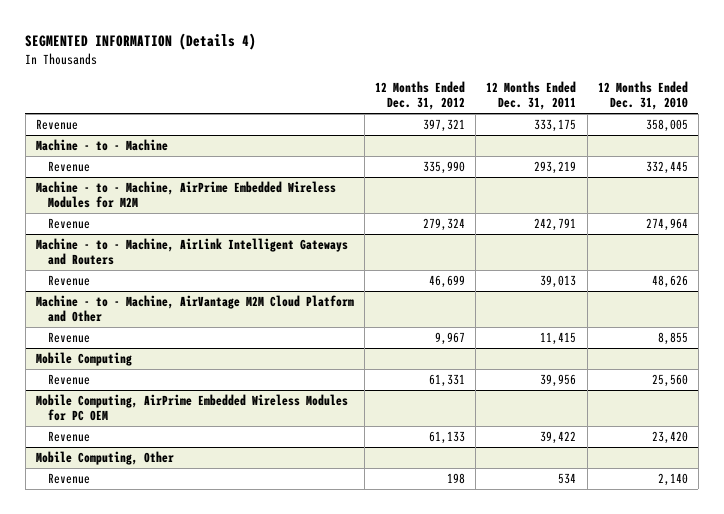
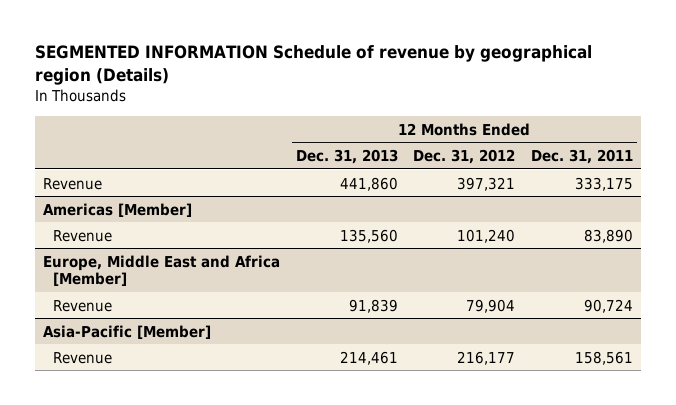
- SEGMENTED INFORMATION (Details 4)
+ SEGMENTED INFORMATION Schedule of revenue by geographical region (Details)
- | 12 Months Ended Dec. 31, 2012 | 12 Months Ended Dec. 31, 2011 | 12 Months Ended Dec. 31, 2010
+ | 12 Months Ended Dec. 31, 2013 | 12 Months Ended Dec. 31, 2012 | 12 Months Ended Dec. 31, 2011
- Machine - to - Machine
- Revenue | 335,990 | 293,219 | 332,445
- Machine - to - Machine, AirPrime Embedded Wireless Modules for M2M
- Revenue | 279,324 | 242,791 | 274,964
- Machine - to - Machine, AirLink Intelligent Gateways and Routers
- Revenue | 46,699 | 39,013 | 48,626
- Machine - to - Machine, AirVantage M2M Cloud Platform and Other
- Revenue | 9,967 | 11,415 | 8,855
- Mobile Computing
- Revenue | 61,331 | 39,956 | 25,560
- Mobile Computing, AirPrime Embedded Wireless Modules for PC OEM
- Revenue | 61,133 | 39,422 | 23,420
- Mobile Computing, Other
- Revenue | 198 | 534 | 2,140
+ Americas [Member]
+ Revenue | 135,560 | 101,240 | 83,890
+ Europe, Middle East and Africa [Member]
+ Revenue | 91,839 | 79,904 | 90,724
+ Asia-Pacific [Member]
+ Revenue | 214,461 | 216,177 | 158,561

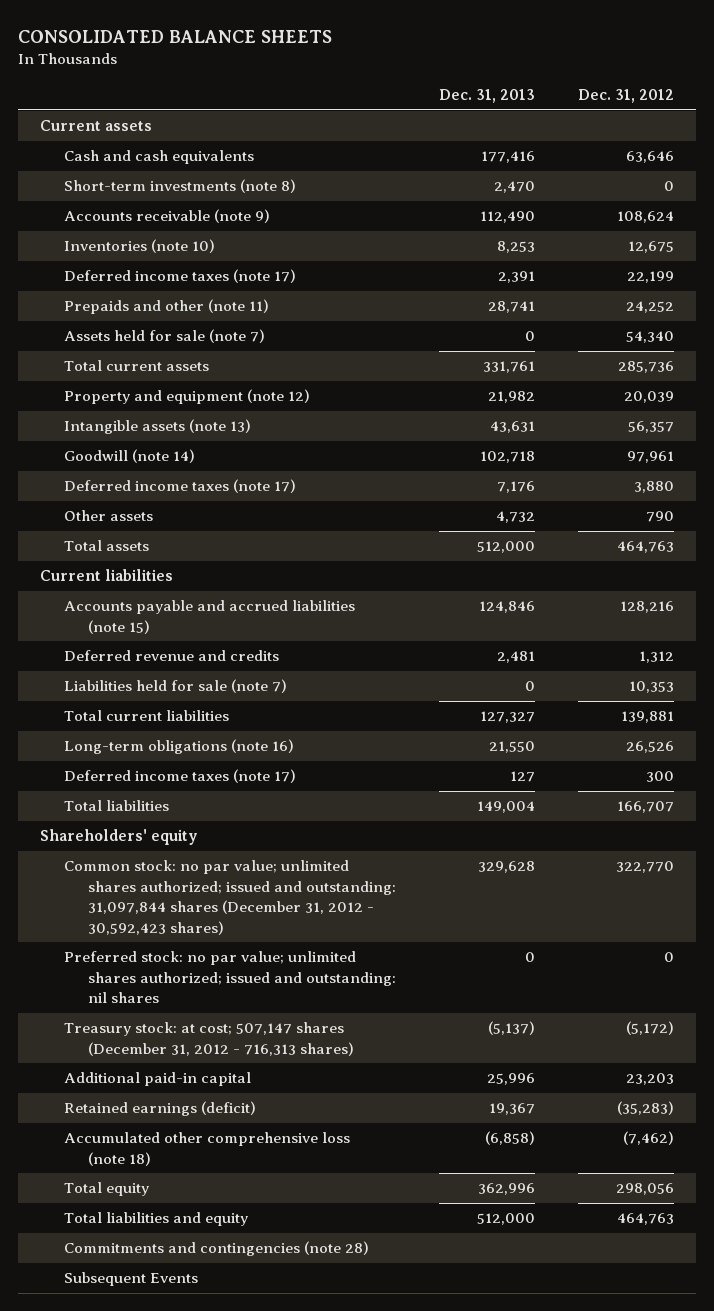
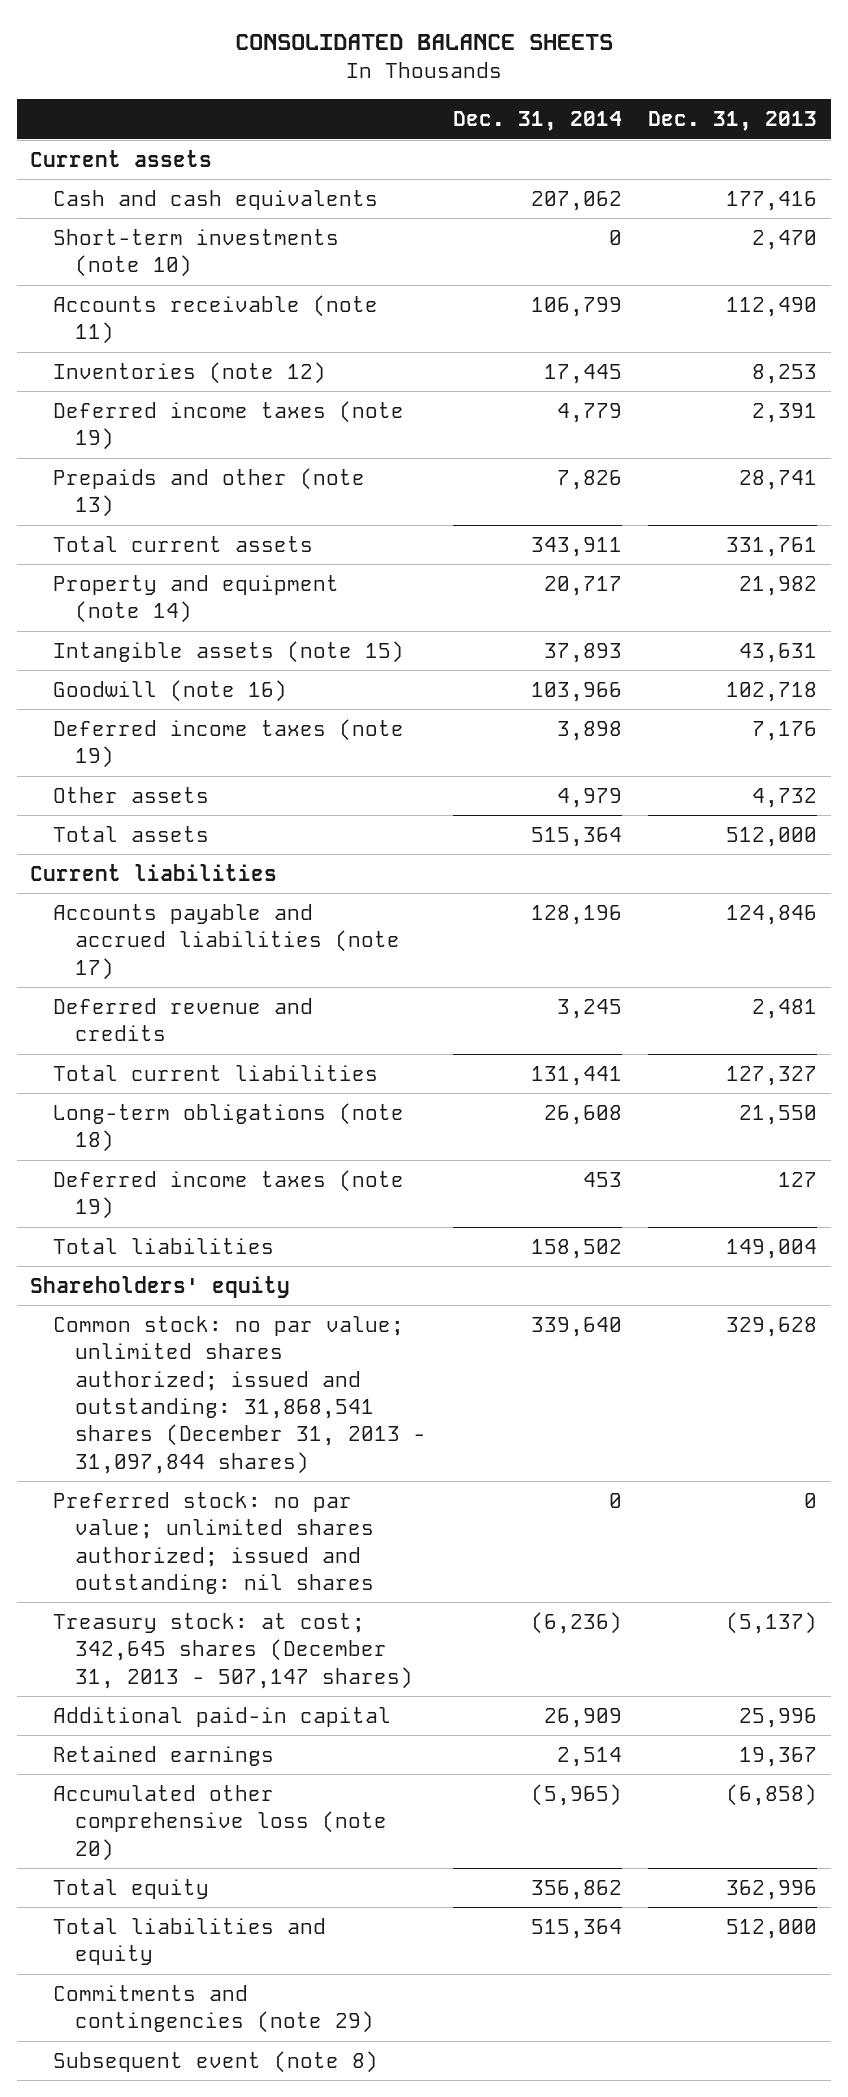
- | Dec. 31, 2013 | Dec. 31, 2012
+ | Dec. 31, 2014 | Dec. 31, 2013
- Short-term investments (note 8) | 2,470 | 0
- Accounts receivable (note 9) | 112,490 | 108,624
- Inventories (note 10) | 8,253 | 12,675
- Deferred income taxes (note 17) | 2,391 | 22,199
- Prepaids and other (note 11) | 28,741 | 24,252
- Assets held for sale (note 7) | 0 | 54,340
+ Short-term investments (note 10) | 0 | 2,470
+ Accounts receivable (note 11) | 106,799 | 112,490
+ Inventories (note 12) | 17,445 | 8,253
+ Deferred income taxes (note 19) | 4,779 | 2,391
+ Prepaids and other (note 13) | 7,826 | 28,741
- Property and equipment (note 12) | 21,982 | 20,039
- Intangible assets (note 13) | 43,631 | 56,357
- Goodwill (note 14) | 102,718 | 97,961
- Deferred income taxes (note 17) | 7,176 | 3,880
+ Property and equipment (note 14) | 20,717 | 21,982
+ Intangible assets (note 15) | 37,893 | 43,631
+ Goodwill (note 16) | 103,966 | 102,718
+ Deferred income taxes (note 19) | 3,898 | 7,176
- Accounts payable and accrued liabilities (note 15) | 124,846 | 128,216
+ Accounts payable and accrued liabilities (note 17) | 128,196 | 124,846
- Liabilities held for sale (note 7) | 0 | 10,353
- Long-term obligations (note 16) | 21,550 | 26,526
- Deferred income taxes (note 17) | 127 | 300
+ Long-term obligations (note 18) | 26,608 | 21,550
+ Deferred income taxes (note 19) | 453 | 127
- Common stock: no par value; unlimited shares authorized; issued and outstanding: 31,097,844 shares (December 31, 2012 - 30,592,423 shares) | 329,628 | 322,770
+ Common stock: no par value; unlimited shares authorized; issued and outstanding: 31,868,541 shares (December 31, 2013 - 31,097,844 shares) | 339,640 | 329,628
- Treasury stock: at cost; 507,147 shares (December 31, 2012 - 716,313 shares) | (5,137) | (5,172)
+ Treasury stock: at cost; 342,645 shares (December 31, 2013 - 507,147 shares) | (6,236) | (5,137)
- Retained earnings (deficit) | 19,367 | (35,283)
- Accumulated other comprehensive loss (note 18) | (6,858) | (7,462)
+ Retained earnings | 2,514 | 19,367
+ Accumulated other comprehensive loss (note 20) | (5,965) | (6,858)
- Commitments and contingencies (note 28)
- Subsequent Events
+ Commitments and contingencies (note 29)
+ Subsequent event (note 8)

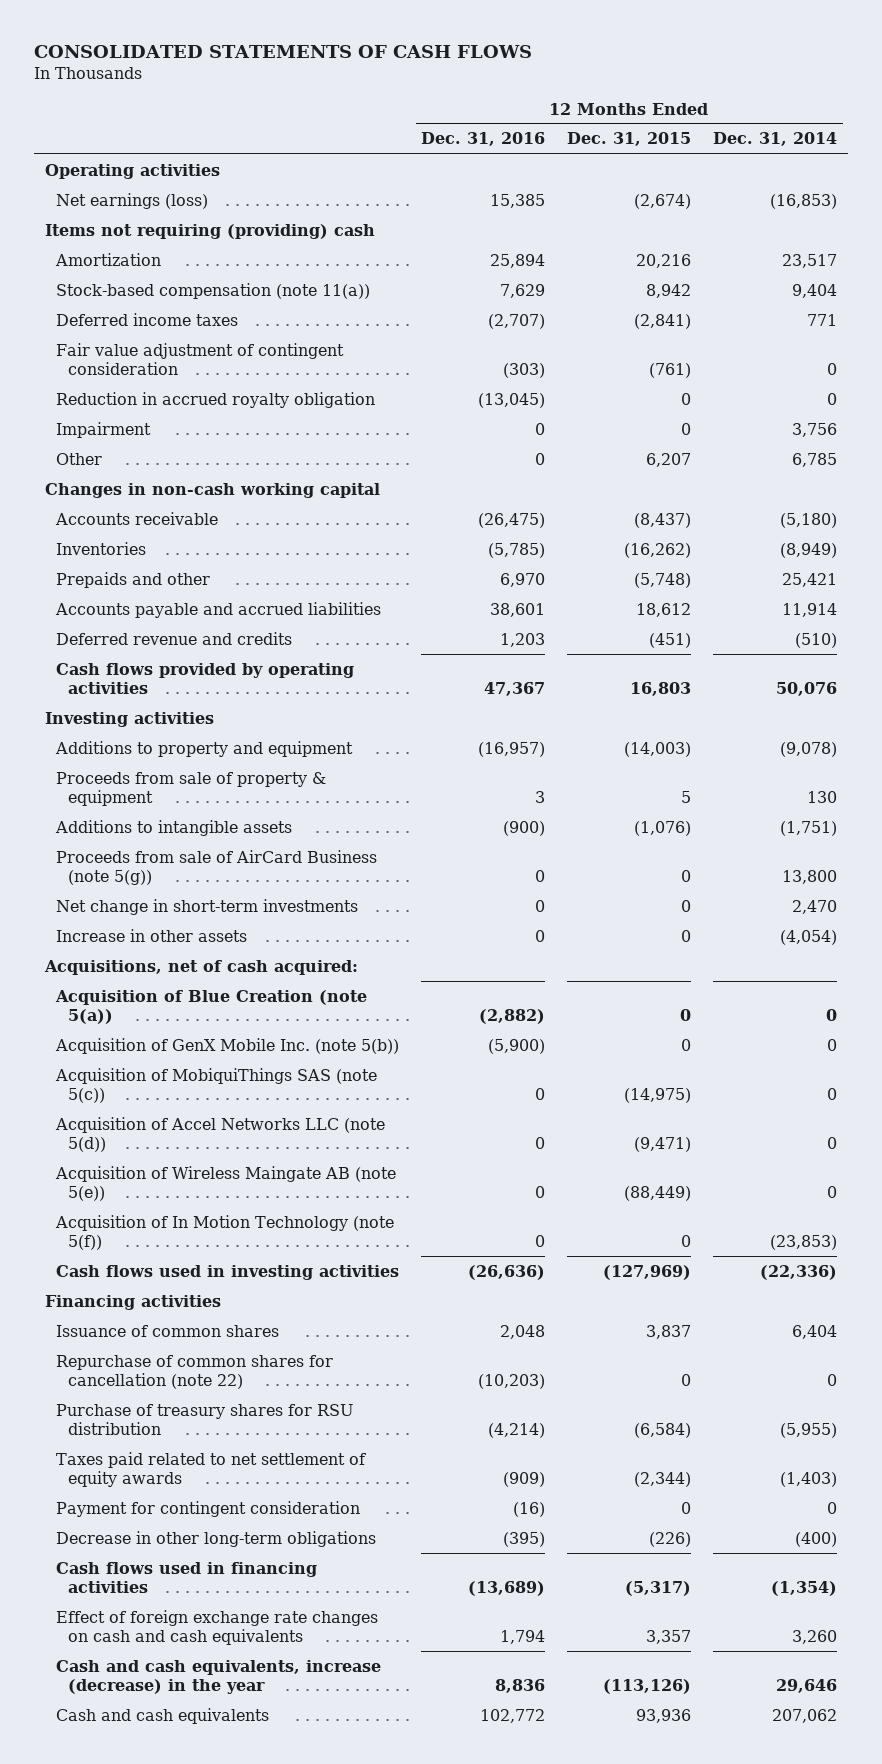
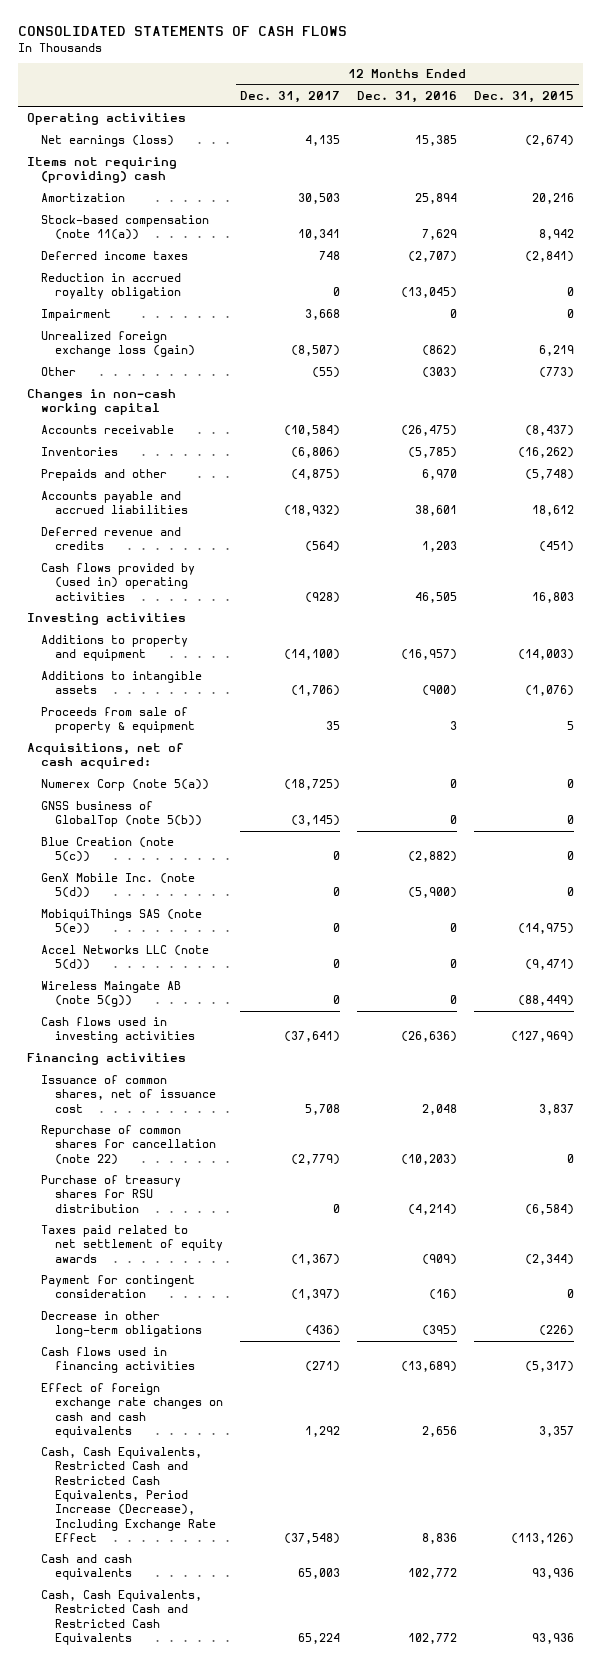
- | 12 Months Ended Dec. 31, 2016 | 12 Months Ended Dec. 31, 2015 | 12 Months Ended Dec. 31, 2014
+ | 12 Months Ended Dec. 31, 2017 | 12 Months Ended Dec. 31, 2016 | 12 Months Ended Dec. 31, 2015
- Fair value adjustment of contingent consideration | (303) | (761) | 0
- Other | 0 | 6,207 | 6,785
+ Unrealized foreign exchange loss (gain) | (8,507) | (862) | 6,219
+ Other | (55) | (303) | (773)
- Cash flows provided by operating activities | 47,367 | 16,803 | 50,076
+ Cash flows provided by (used in) operating activities | (928) | 46,505 | 16,803
- Proceeds from sale of AirCard Business (note 5(g)) | 0 | 0 | 13,800
- Net change in short-term investments | 0 | 0 | 2,470
- Increase in other assets | 0 | 0 | (4,054)
moved down: Proceeds from sale of property & equipment | 35 | 3 | 5
- Acquisition of Blue Creation (note 5(a)) | (2,882) | 0 | 0
- Acquisition of GenX Mobile Inc. (note 5(b)) | (5,900) | 0 | 0
- Acquisition of MobiquiThings SAS (note 5(c)) | 0 | (14,975) | 0
- Acquisition of Accel Networks LLC (note 5(d)) | 0 | (9,471) | 0
- Acquisition of Wireless Maingate AB (note 5(e)) | 0 | (88,449) | 0
- Acquisition of In Motion Technology (note 5(f)) | 0 | 0 | (23,853)
+ Numerex Corp (note 5(a)) | (18,725) | 0 | 0
+ GNSS business of GlobalTop (note 5(b)) | (3,145) | 0 | 0
+ Blue Creation (note 5(c)) | 0 | (2,882) | 0
+ GenX Mobile Inc. (note 5(d)) | 0 | (5,900) | 0
+ MobiquiThings SAS (note 5(e)) | 0 | 0 | (14,975)
+ Accel Networks LLC (note 5(d)) | 0 | 0 | (9,471)
+ Wireless Maingate AB (note 5(g)) | 0 | 0 | (88,449)
- Issuance of common shares | 2,048 | 3,837 | 6,404
+ Issuance of common shares, net of issuance cost | 5,708 | 2,048 | 3,837
- Effect of foreign exchange rate changes on cash and cash equivalents | 1,794 | 3,357 | 3,260
- Cash and cash equivalents, increase (decrease) in the year | 8,836 | (113,126) | 29,646
+ Effect of foreign exchange rate changes on cash and cash equivalents | 1,292 | 2,656 | 3,357
+ Cash, Cash Equivalents, Restricted Cash and Restricted Cash Equivalents, Period Increase (Decrease), Including Exchange Rate Effect | (37,548) | 8,836 | (113,126)
+ Cash, Cash Equivalents, Restricted Cash and Restricted Cash Equivalents | 65,224 | 102,772 | 93,936

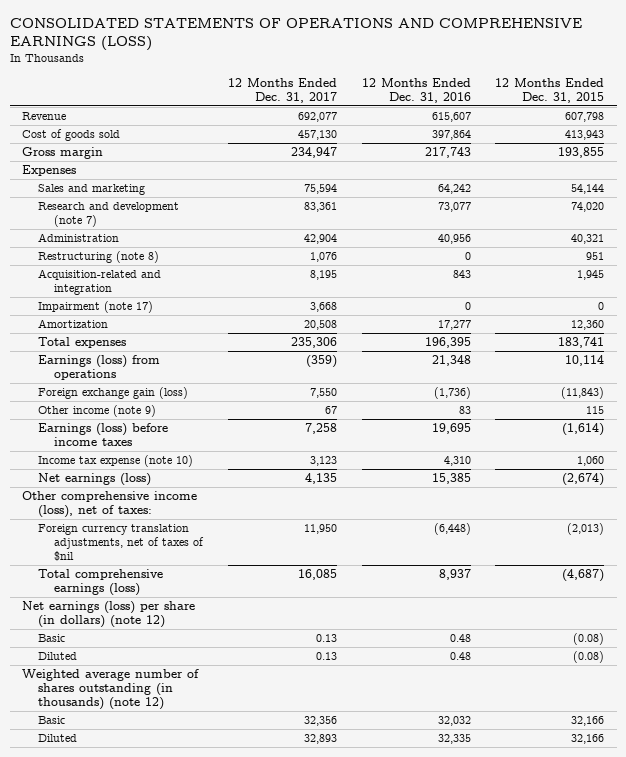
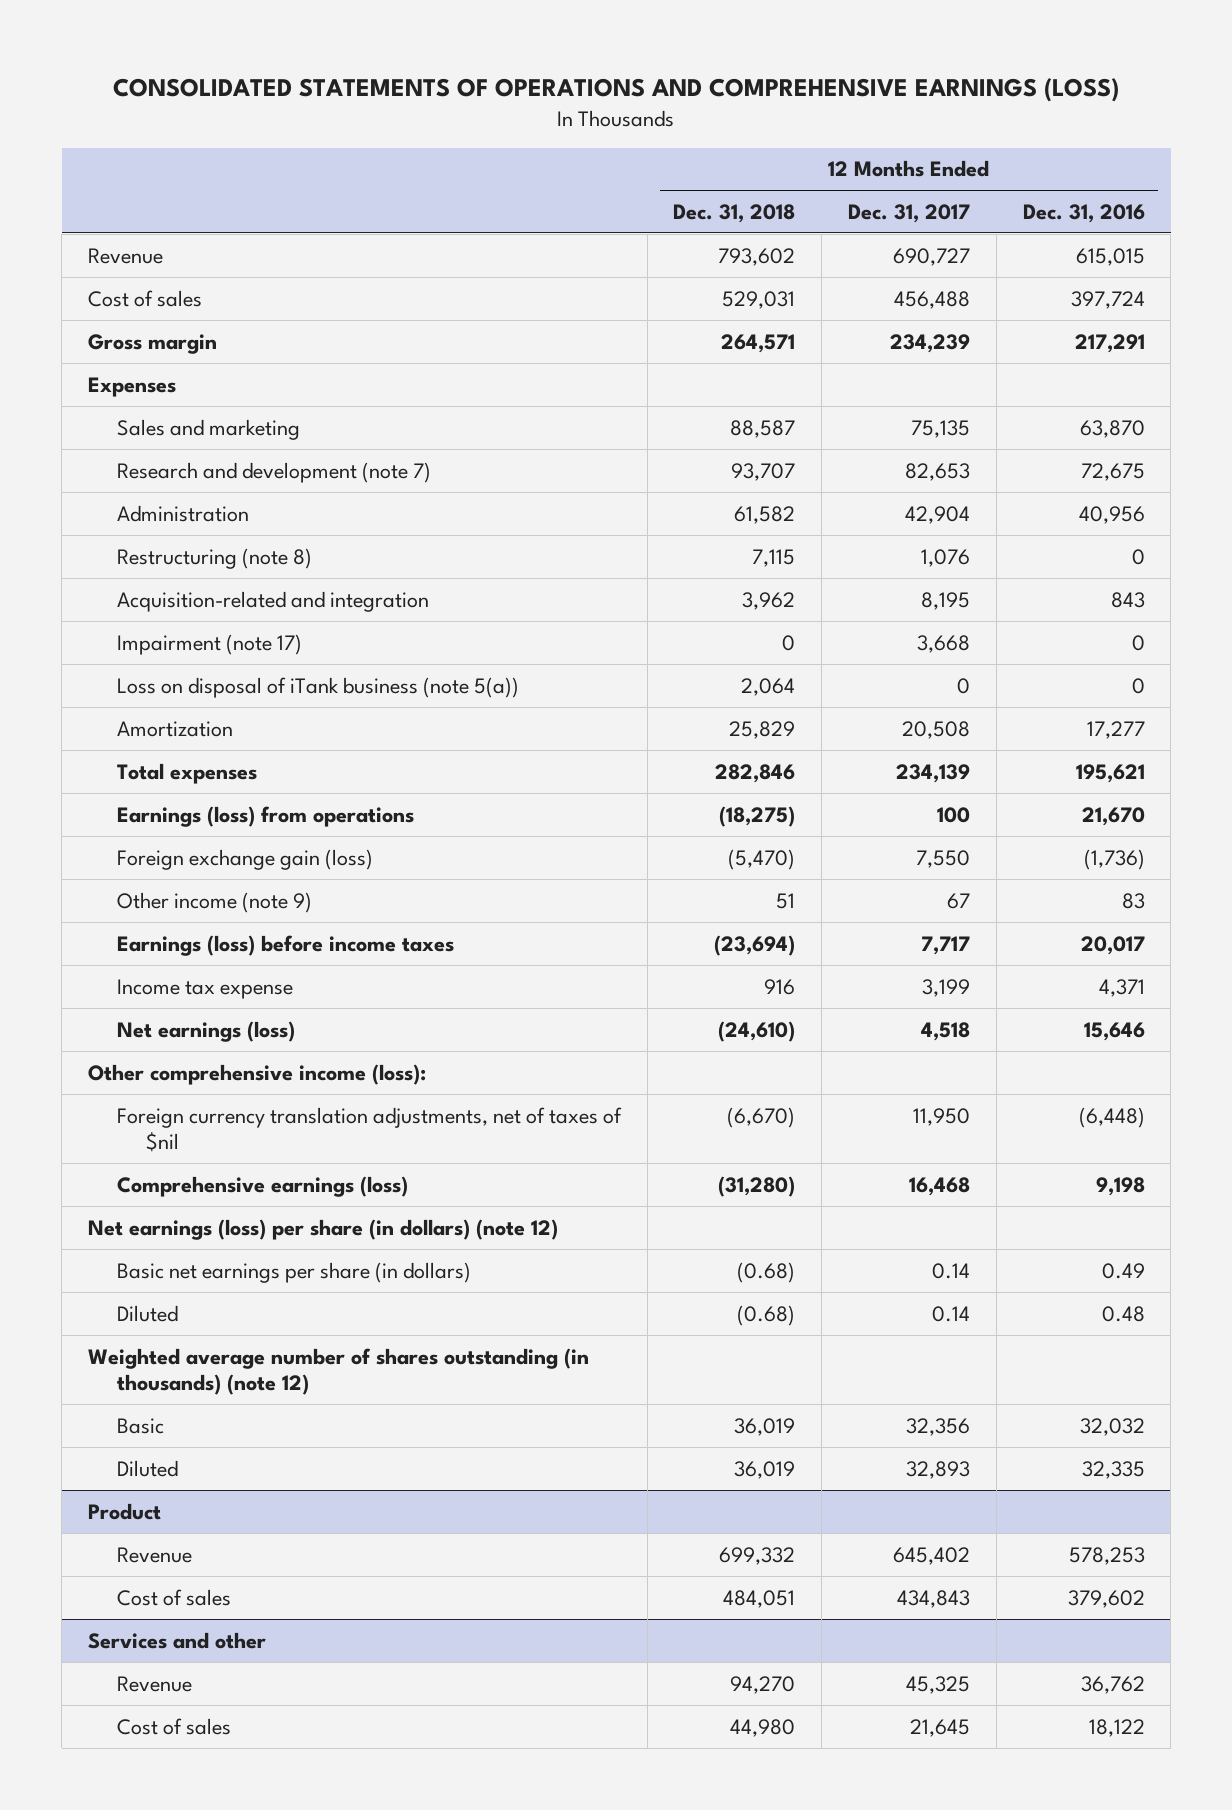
- | 12 Months Ended Dec. 31, 2017 | 12 Months Ended Dec. 31, 2016 | 12 Months Ended Dec. 31, 2015
+ | 12 Months Ended Dec. 31, 2018 | 12 Months Ended Dec. 31, 2017 | 12 Months Ended Dec. 31, 2016
- Revenue | 692,077 | 615,607 | 607,798
- Cost of goods sold | 457,130 | 397,864 | 413,943
- Gross margin | 234,947 | 217,743 | 193,855
+ Revenue | 793,602 | 690,727 | 615,015
+ Cost of sales | 529,031 | 456,488 | 397,724
+ Gross margin | 264,571 | 234,239 | 217,291
- Sales and marketing | 75,594 | 64,242 | 54,144
- Research and development (note 7) | 83,361 | 73,077 | 74,020
+ Sales and marketing | 88,587 | 75,135 | 63,870
+ Research and development (note 7) | 93,707 | 82,653 | 72,675
+ Loss on disposal of iTank business (note 5(a)) | 2,064 | 0 | 0
- Total expenses | 235,306 | 196,395 | 183,741
- Earnings (loss) from operations | (359) | 21,348 | 10,114
+ Total expenses | 282,846 | 234,139 | 195,621
+ Earnings (loss) from operations | (18,275) | 100 | 21,670
- Earnings (loss) before income taxes | 7,258 | 19,695 | (1,614)
- Income tax expense (note 10) | 3,123 | 4,310 | 1,060
- Net earnings (loss) | 4,135 | 15,385 | (2,674)
- Other comprehensive income (loss), net of taxes:
+ Earnings (loss) before income taxes | (23,694) | 7,717 | 20,017
+ Income tax expense | 916 | 3,199 | 4,371
+ Net earnings (loss) | (24,610) | 4,518 | 15,646
+ Other comprehensive income (loss):
- Total comprehensive earnings (loss) | 16,085 | 8,937 | (4,687)
+ Comprehensive earnings (loss) | (31,280) | 16,468 | 9,198
- Basic | 0.13 | 0.48 | (0.08)
- Diluted | 0.13 | 0.48 | (0.08)
+ Basic net earnings per share (in dollars) | (0.68) | 0.14 | 0.49
+ Diluted | (0.68) | 0.14 | 0.48
+ Product
+ Revenue | 699,332 | 645,402 | 578,253
+ Cost of sales | 484,051 | 434,843 | 379,602
+ Services and other
+ Revenue | 94,270 | 45,325 | 36,762
+ Cost of sales | 44,980 | 21,645 | 18,122

